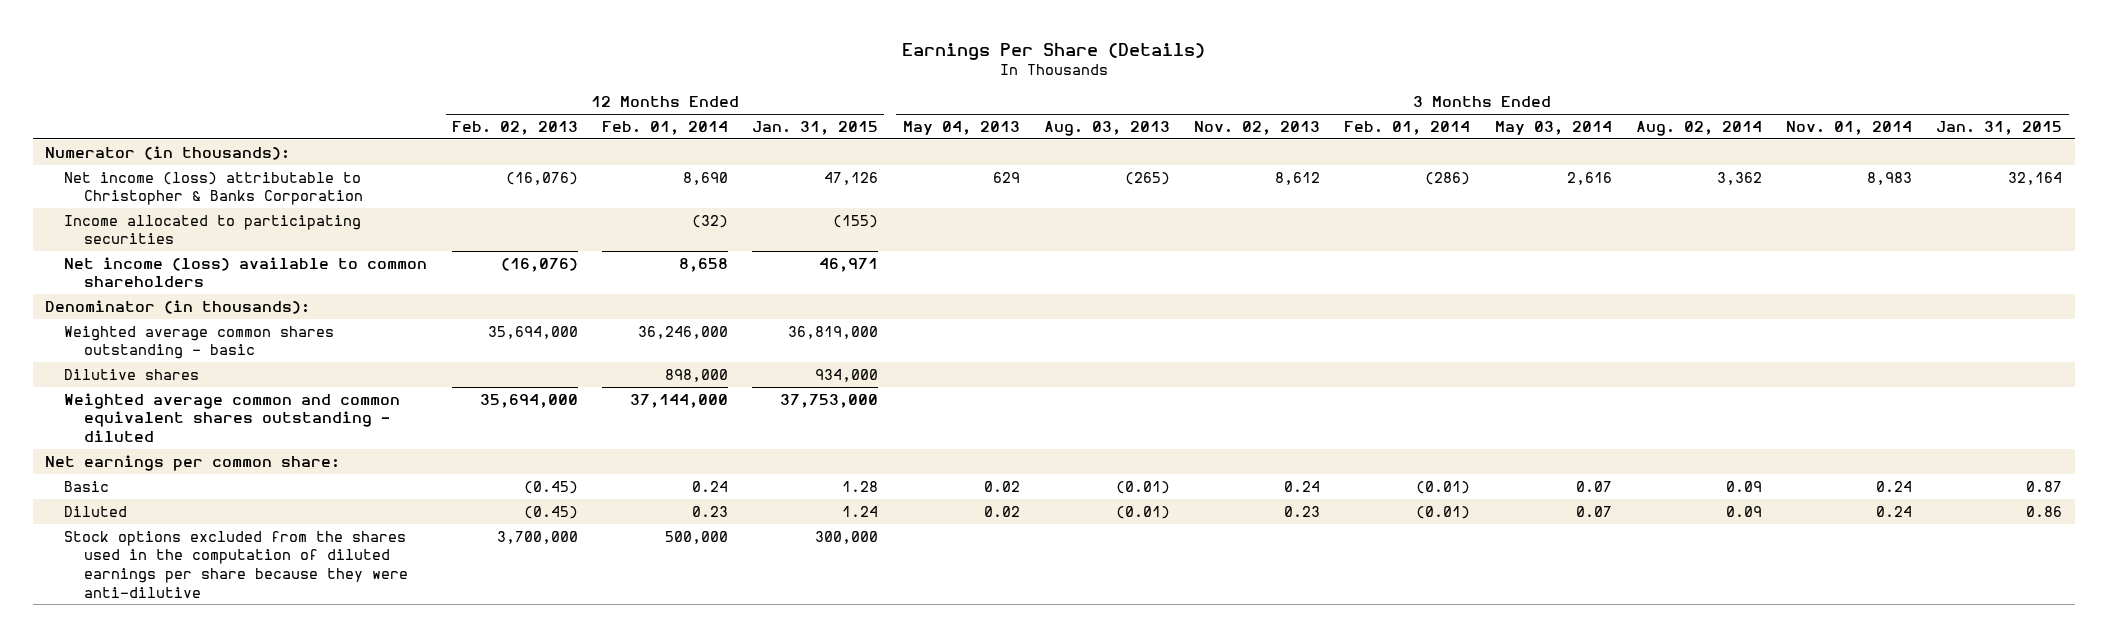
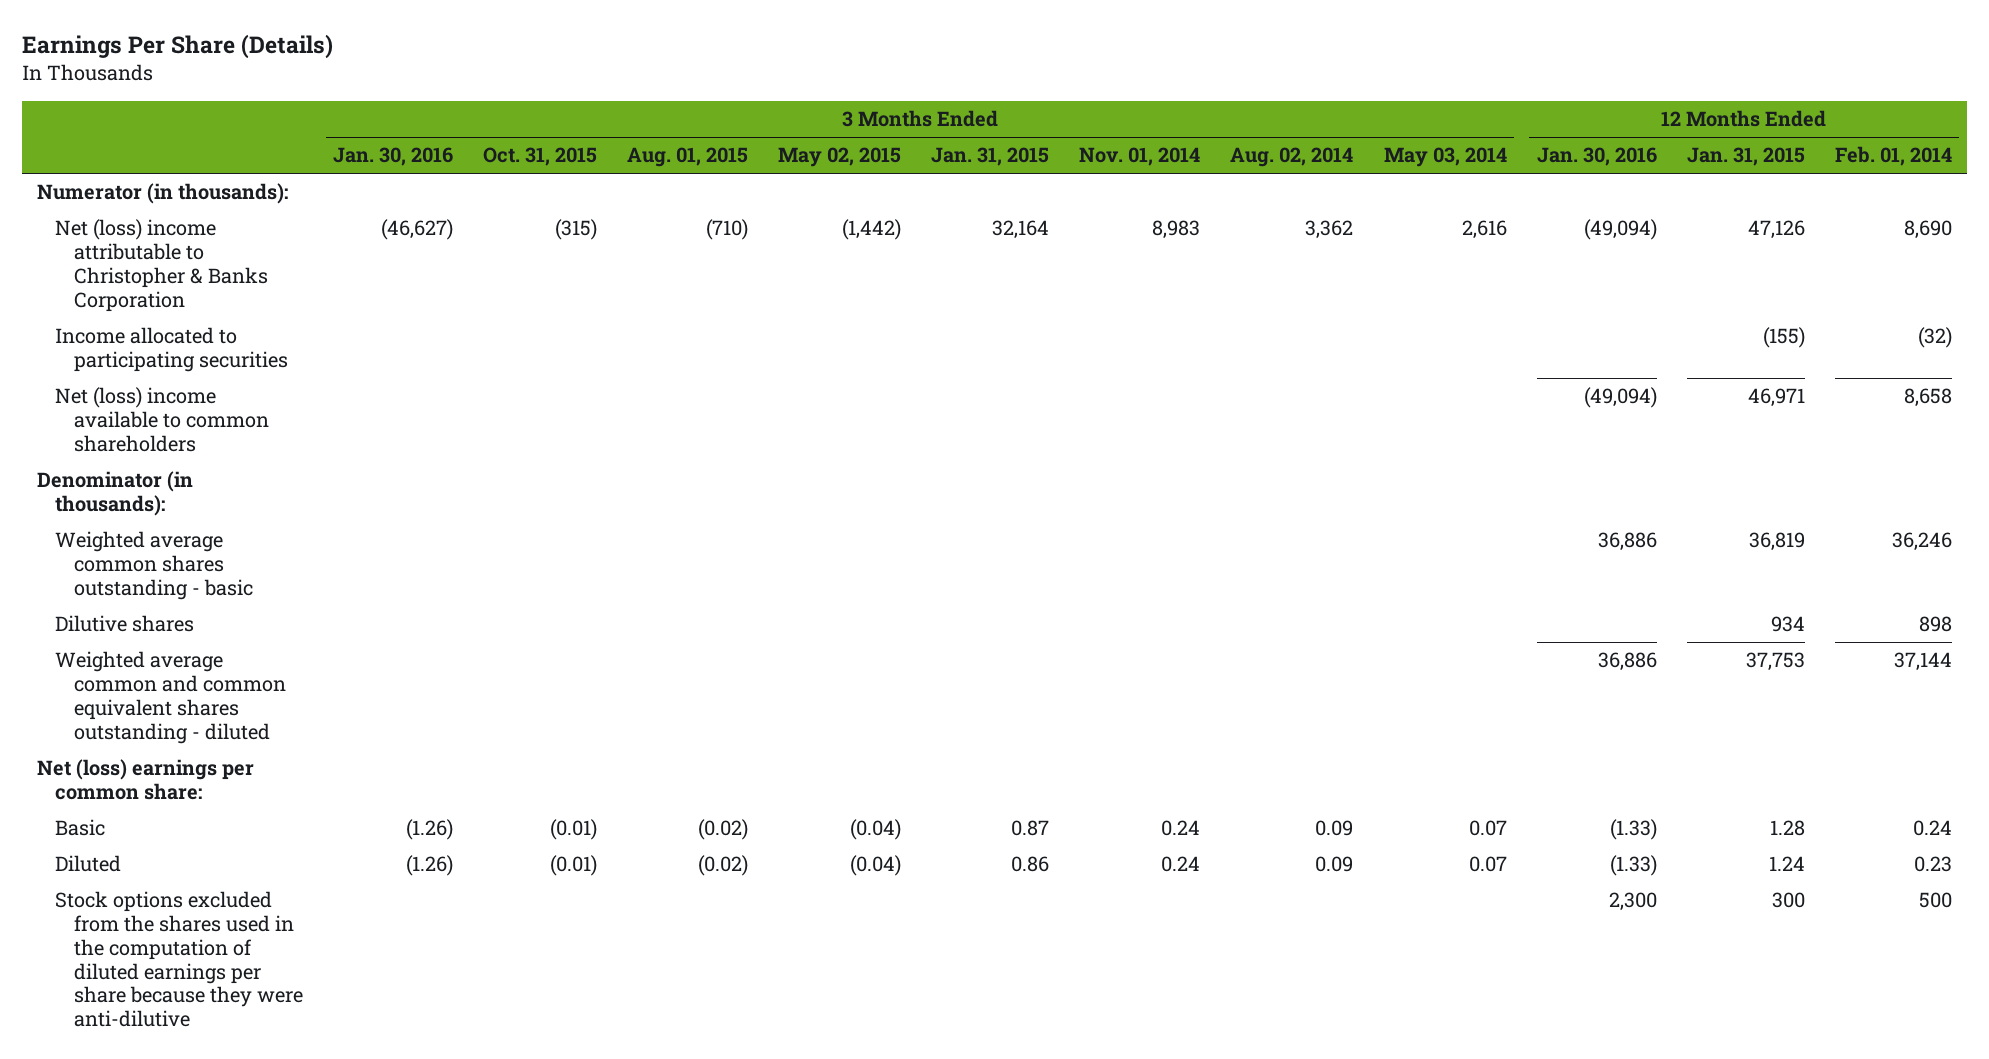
- | 12 Months Ended Feb. 02, 2013 | 12 Months Ended Feb. 01, 2014 | 12 Months Ended Jan. 31, 2015 | 3 Months Ended May 04, 2013 | 3 Months Ended Aug. 03, 2013 | 3 Months Ended Nov. 02, 2013 | 3 Months Ended Feb. 01, 2014 | 3 Months Ended May 03, 2014 | 3 Months Ended Aug. 02, 2014 | 3 Months Ended Nov. 01, 2014 | 3 Months Ended Jan. 31, 2015
+ | 3 Months Ended Jan. 30, 2016 | 3 Months Ended Oct. 31, 2015 | 3 Months Ended Aug. 01, 2015 | 3 Months Ended May 02, 2015 | 3 Months Ended Jan. 31, 2015 | 3 Months Ended Nov. 01, 2014 | 3 Months Ended Aug. 02, 2014 | 3 Months Ended May 03, 2014 | 12 Months Ended Jan. 30, 2016 | 12 Months Ended Jan. 31, 2015 | 12 Months Ended Feb. 01, 2014
- Net income (loss) attributable to Christopher & Banks Corporation | (16,076) | 8,690 | 47,126 | 629 | (265) | 8,612 | (286) | 2,616 | 3,362 | 8,983 | 32,164
+ Net (loss) income attributable to Christopher & Banks Corporation | (46,627) | (315) | (710) | (1,442) | 32,164 | 8,983 | 3,362 | 2,616 | (49,094) | 47,126 | 8,690
- Net income (loss) available to common shareholders | (16,076) | 8,658 | 46,971 | | | | | | | |
+ Net (loss) income available to common shareholders | | | | | | | | | (49,094) | 46,971 | 8,658
- Weighted average common shares outstanding - basic | 35,694,000 | 36,246,000 | 36,819,000 | | | | | | | |
- Dilutive shares | | 898,000 | 934,000 | | | | | | | |
- Weighted average common and common equivalent shares outstanding - diluted | 35,694,000 | 37,144,000 | 37,753,000 | | | | | | | |
- Net earnings per common share:
+ Weighted average common shares outstanding - basic | | | | | | | | | 36,886 | 36,819 | 36,246
+ Dilutive shares | | | | | | | | | | 934 | 898
+ Weighted average common and common equivalent shares outstanding - diluted | | | | | | | | | 36,886 | 37,753 | 37,144
+ Net (loss) earnings per common share:
- Stock options excluded from the shares used in the computation of diluted earnings per share because they were anti-dilutive | 3,700,000 | 500,000 | 300,000 | | | | | | | |
+ Stock options excluded from the shares used in the computation of diluted earnings per share because they were anti-dilutive | | | | | | | | | 2,300 | 300 | 500

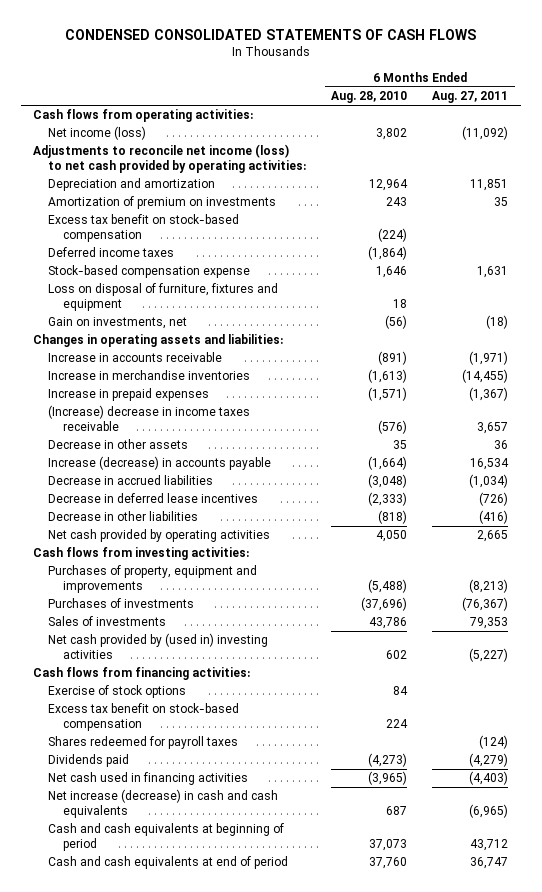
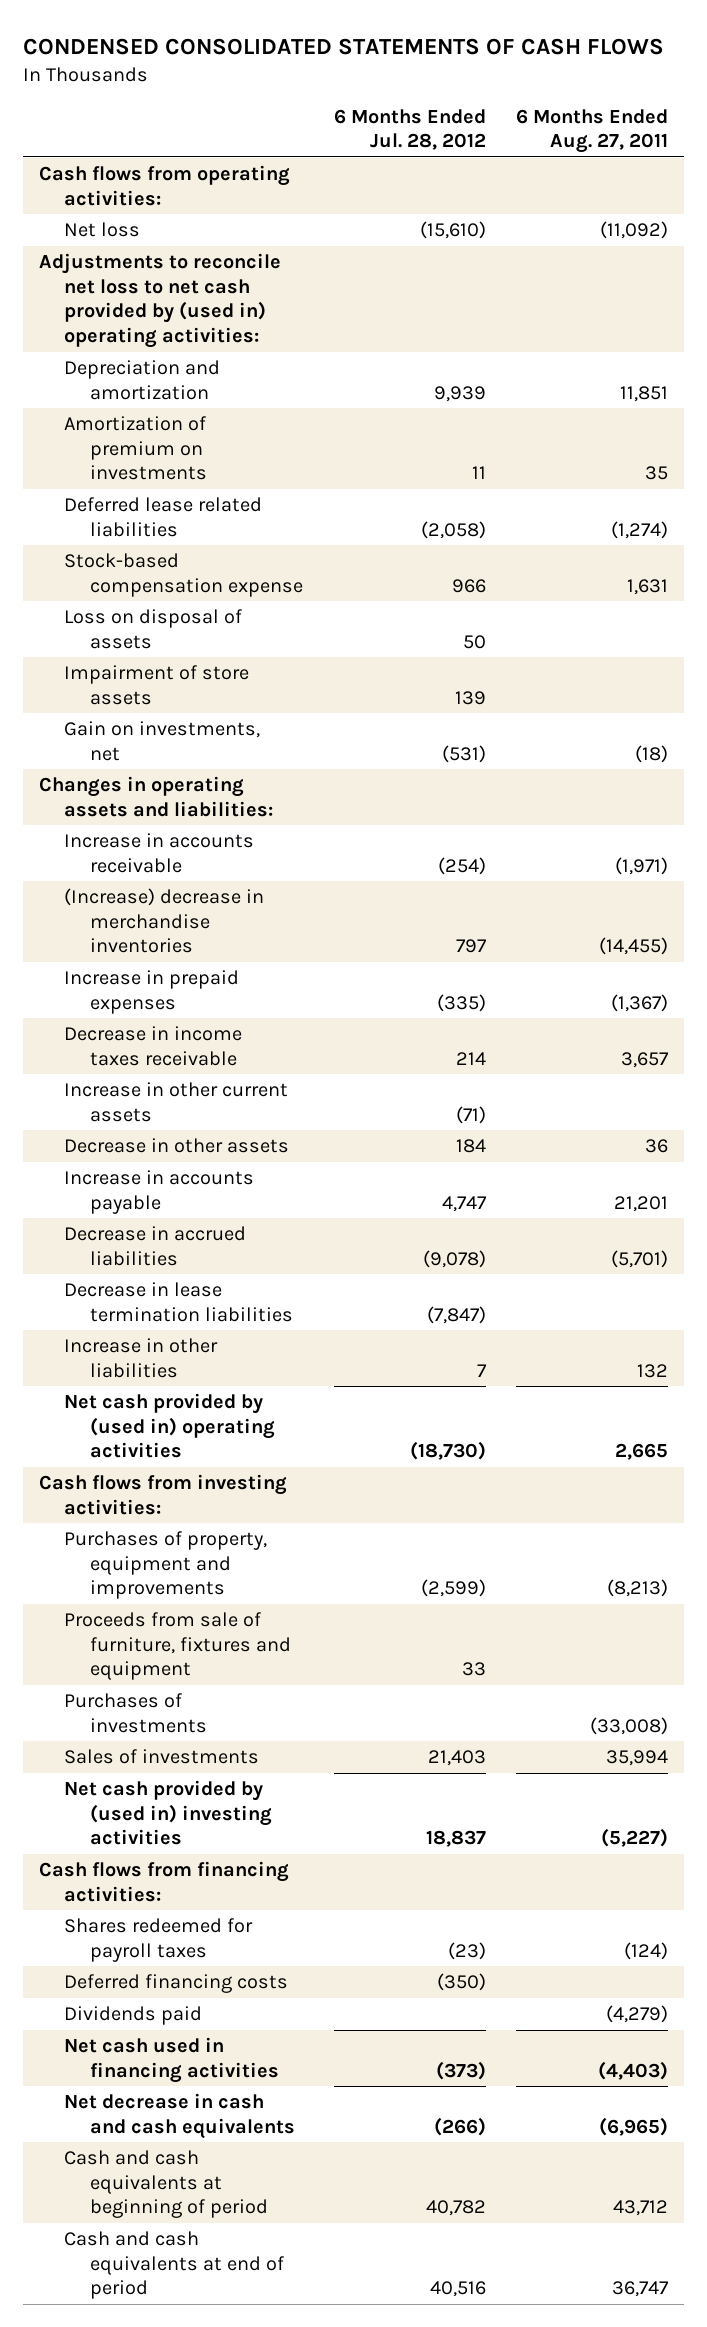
- | 6 Months Ended Aug. 28, 2010 | 6 Months Ended Aug. 27, 2011
+ | 6 Months Ended Jul. 28, 2012 | 6 Months Ended Aug. 27, 2011
- Net income (loss) | 3,802 | (11,092)
- Adjustments to reconcile net income (loss) to net cash provided by operating activities:
+ Net loss | (15,610) | (11,092)
+ Adjustments to reconcile net loss to net cash provided by (used in) operating activities:
- Excess tax benefit on stock-based compensation | (224) |
- Deferred income taxes | (1,864) |
+ Deferred lease related liabilities | (2,058) | (1,274)
- Loss on disposal of furniture, fixtures and equipment | 18 |
+ Loss on disposal of assets | 50 |
+ Impairment of store assets | 139 |
- Increase in merchandise inventories | (1,613) | (14,455)
+ (Increase) decrease in merchandise inventories | 797 | (14,455)
- (Increase) decrease in income taxes receivable | (576) | 3,657
+ Decrease in income taxes receivable | 214 | 3,657
+ Increase in other current assets | (71) |
- Increase (decrease) in accounts payable | (1,664) | 16,534
- Decrease in accrued liabilities | (3,048) | (1,034)
- Decrease in deferred lease incentives | (2,333) | (726)
- Decrease in other liabilities | (818) | (416)
- Net cash provided by operating activities | 4,050 | 2,665
+ Increase in accounts payable | 4,747 | 21,201
+ Decrease in accrued liabilities | (9,078) | (5,701)
+ Decrease in lease termination liabilities | (7,847) |
+ Increase in other liabilities | 7 | 132
+ Net cash provided by (used in) operating activities | (18,730) | 2,665
- Purchases of investments | (37,696) | (76,367)
- Sales of investments | 43,786 | 79,353
+ Proceeds from sale of furniture, fixtures and equipment | 33 |
+ Purchases of investments | | (33,008)
+ Sales of investments | 21,403 | 35,994
- Exercise of stock options | 84 |
- Excess tax benefit on stock-based compensation | 224 |
+ Deferred financing costs | (350) |
- Net increase (decrease) in cash and cash equivalents | 687 | (6,965)
+ Net decrease in cash and cash equivalents | (266) | (6,965)

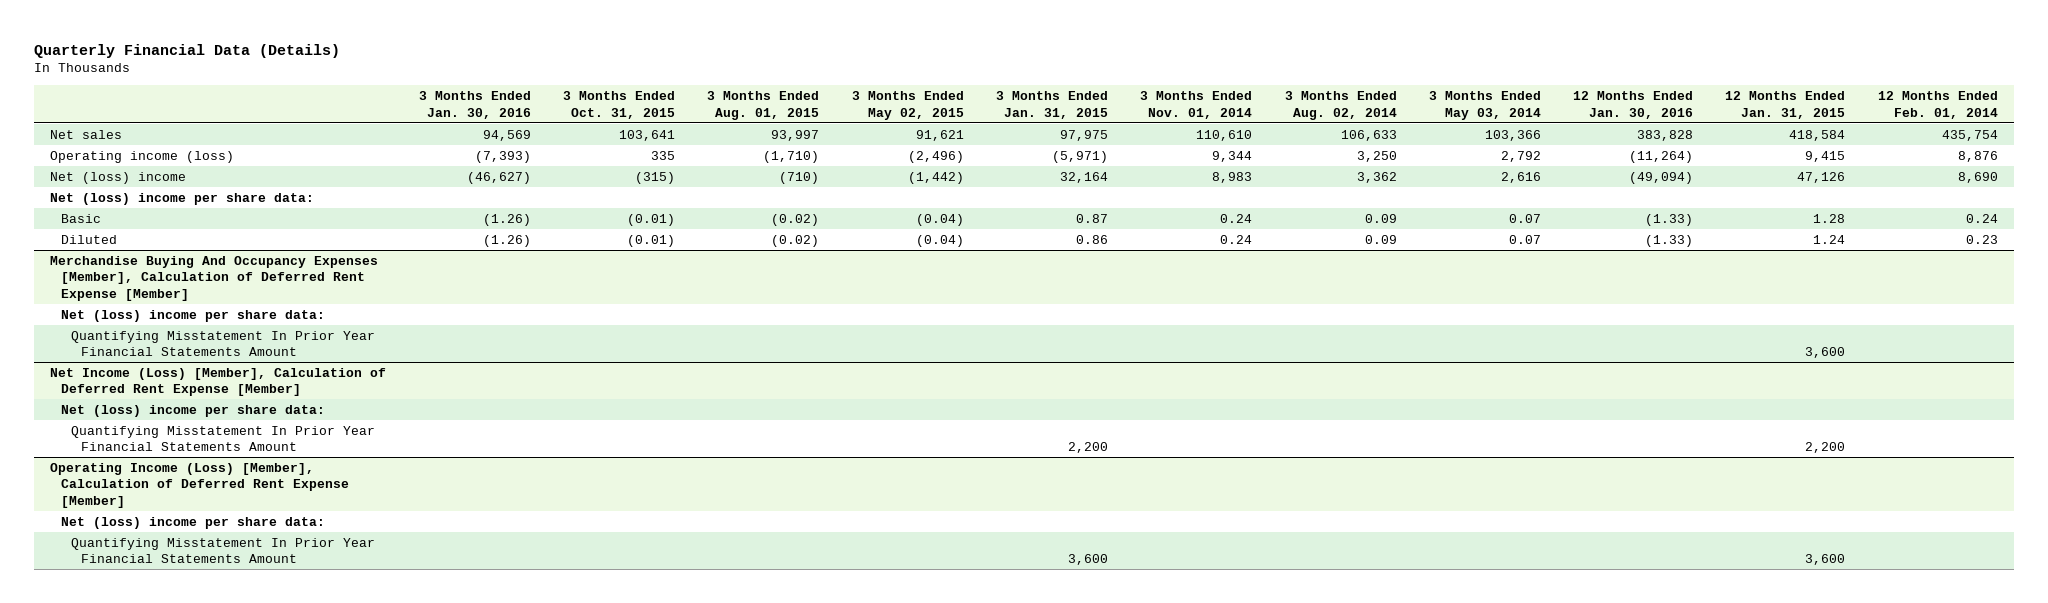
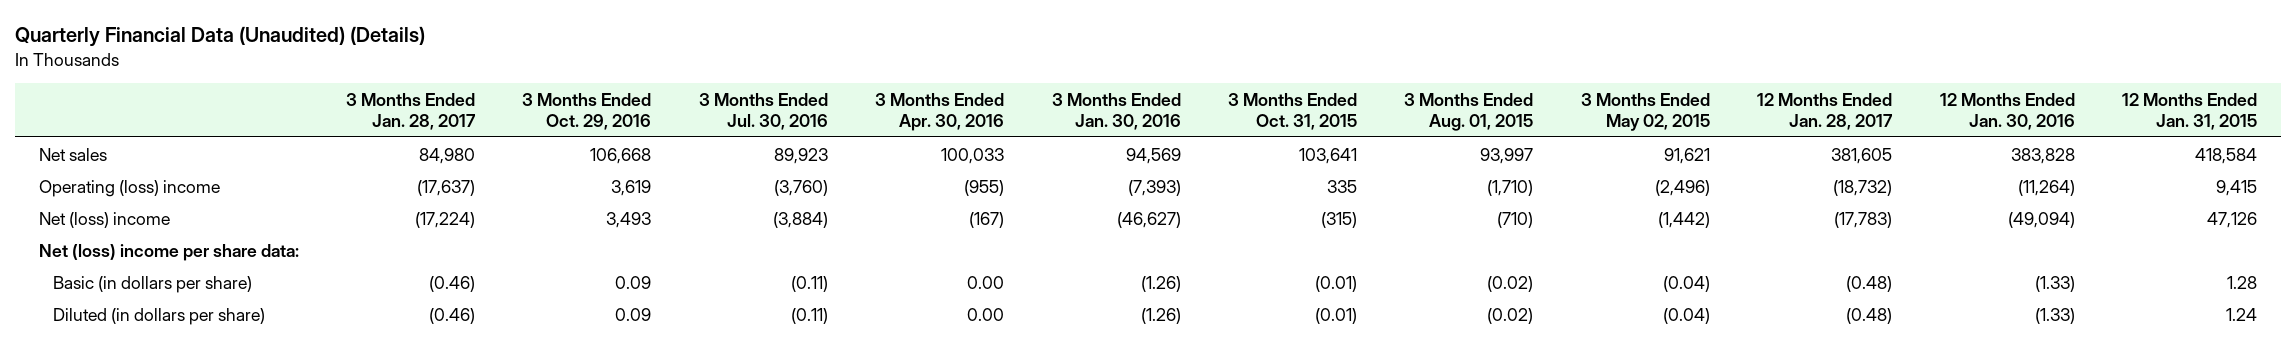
- Quarterly Financial Data (Details)
+ Quarterly Financial Data (Unaudited) (Details)
- | 3 Months Ended Jan. 30, 2016 | 3 Months Ended Oct. 31, 2015 | 3 Months Ended Aug. 01, 2015 | 3 Months Ended May 02, 2015 | 3 Months Ended Jan. 31, 2015 | 3 Months Ended Nov. 01, 2014 | 3 Months Ended Aug. 02, 2014 | 3 Months Ended May 03, 2014 | 12 Months Ended Jan. 30, 2016 | 12 Months Ended Jan. 31, 2015 | 12 Months Ended Feb. 01, 2014
+ | 3 Months Ended Jan. 28, 2017 | 3 Months Ended Oct. 29, 2016 | 3 Months Ended Jul. 30, 2016 | 3 Months Ended Apr. 30, 2016 | 3 Months Ended Jan. 30, 2016 | 3 Months Ended Oct. 31, 2015 | 3 Months Ended Aug. 01, 2015 | 3 Months Ended May 02, 2015 | 12 Months Ended Jan. 28, 2017 | 12 Months Ended Jan. 30, 2016 | 12 Months Ended Jan. 31, 2015
- Operating income (loss) | (7,393) | 335 | (1,710) | (2,496) | (5,971) | 9,344 | 3,250 | 2,792 | (11,264) | 9,415 | 8,876
+ Operating (loss) income | (17,637) | 3,619 | (3,760) | (955) | (7,393) | 335 | (1,710) | (2,496) | (18,732) | (11,264) | 9,415
- Basic | (1.26) | (0.01) | (0.02) | (0.04) | 0.87 | 0.24 | 0.09 | 0.07 | (1.33) | 1.28 | 0.24
- Diluted | (1.26) | (0.01) | (0.02) | (0.04) | 0.86 | 0.24 | 0.09 | 0.07 | (1.33) | 1.24 | 0.23
- Merchandise Buying And Occupancy Expenses [Member], Calculation of Deferred Rent Expense [Member]
- Net (loss) income per share data:
- Quantifying Misstatement In Prior Year Financial Statements Amount | | | | | | | | | | 3,600 |
- Net Income (Loss) [Member], Calculation of Deferred Rent Expense [Member]
- Net (loss) income per share data:
- Quantifying Misstatement In Prior Year Financial Statements Amount | | | | | 2,200 | | | | | 2,200 |
- Operating Income (Loss) [Member], Calculation of Deferred Rent Expense [Member]
- Net (loss) income per share data:
- Quantifying Misstatement In Prior Year Financial Statements Amount | | | | | 3,600 | | | | | 3,600 |
+ Basic (in dollars per share) | (0.46) | 0.09 | (0.11) | 0.00 | (1.26) | (0.01) | (0.02) | (0.04) | (0.48) | (1.33) | 1.28
+ Diluted (in dollars per share) | (0.46) | 0.09 | (0.11) | 0.00 | (1.26) | (0.01) | (0.02) | (0.04) | (0.48) | (1.33) | 1.24

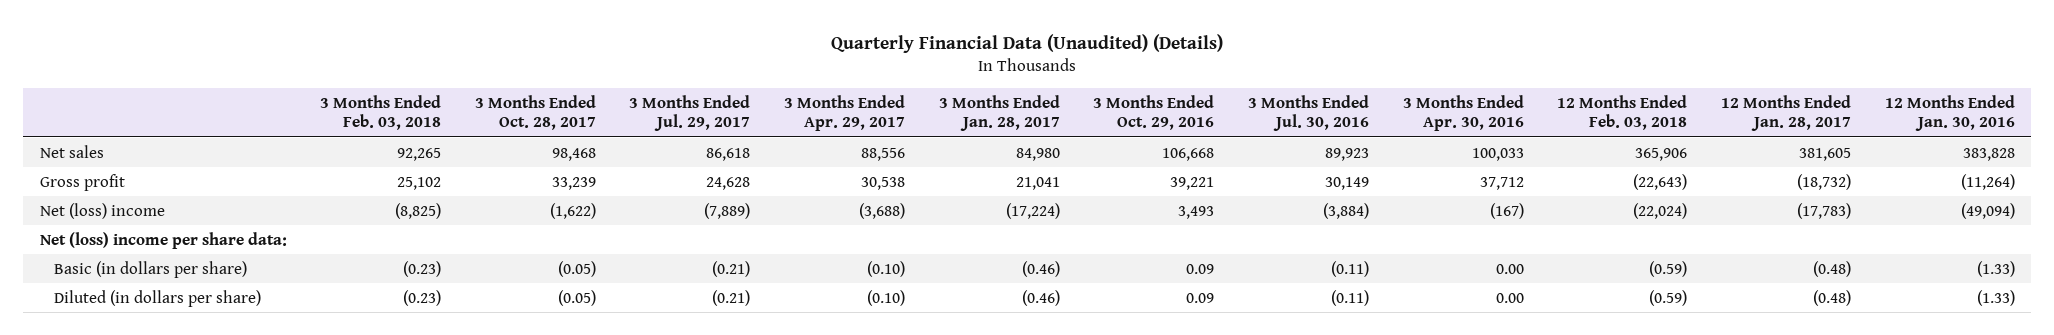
- | 3 Months Ended Jan. 28, 2017 | 3 Months Ended Oct. 29, 2016 | 3 Months Ended Jul. 30, 2016 | 3 Months Ended Apr. 30, 2016 | 3 Months Ended Jan. 30, 2016 | 3 Months Ended Oct. 31, 2015 | 3 Months Ended Aug. 01, 2015 | 3 Months Ended May 02, 2015 | 12 Months Ended Jan. 28, 2017 | 12 Months Ended Jan. 30, 2016 | 12 Months Ended Jan. 31, 2015
+ | 3 Months Ended Feb. 03, 2018 | 3 Months Ended Oct. 28, 2017 | 3 Months Ended Jul. 29, 2017 | 3 Months Ended Apr. 29, 2017 | 3 Months Ended Jan. 28, 2017 | 3 Months Ended Oct. 29, 2016 | 3 Months Ended Jul. 30, 2016 | 3 Months Ended Apr. 30, 2016 | 12 Months Ended Feb. 03, 2018 | 12 Months Ended Jan. 28, 2017 | 12 Months Ended Jan. 30, 2016
- Operating (loss) income | (17,637) | 3,619 | (3,760) | (955) | (7,393) | 335 | (1,710) | (2,496) | (18,732) | (11,264) | 9,415
+ Gross profit | 25,102 | 33,239 | 24,628 | 30,538 | 21,041 | 39,221 | 30,149 | 37,712 | (22,643) | (18,732) | (11,264)

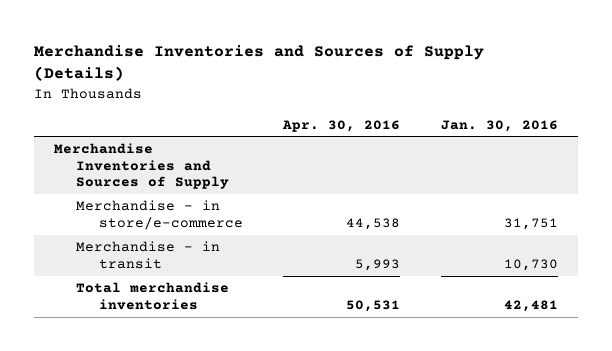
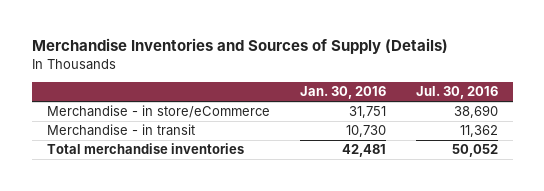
- | Apr. 30, 2016 | Jan. 30, 2016
+ | Jan. 30, 2016 | Jul. 30, 2016
- Merchandise Inventories and Sources of Supply
- Merchandise - in store/e-commerce | 44,538 | 31,751
+ Merchandise - in store/eCommerce | 31,751 | 38,690

